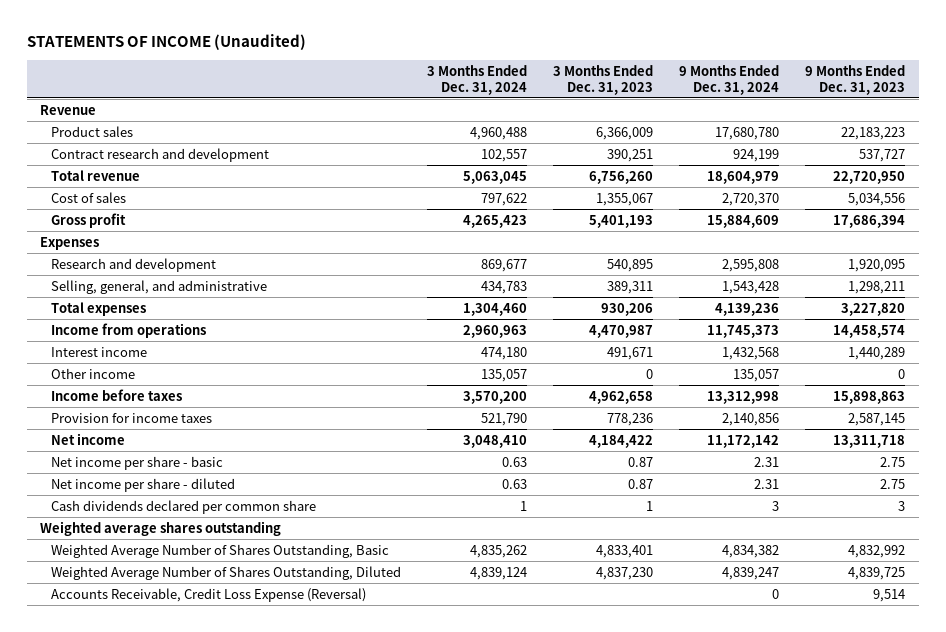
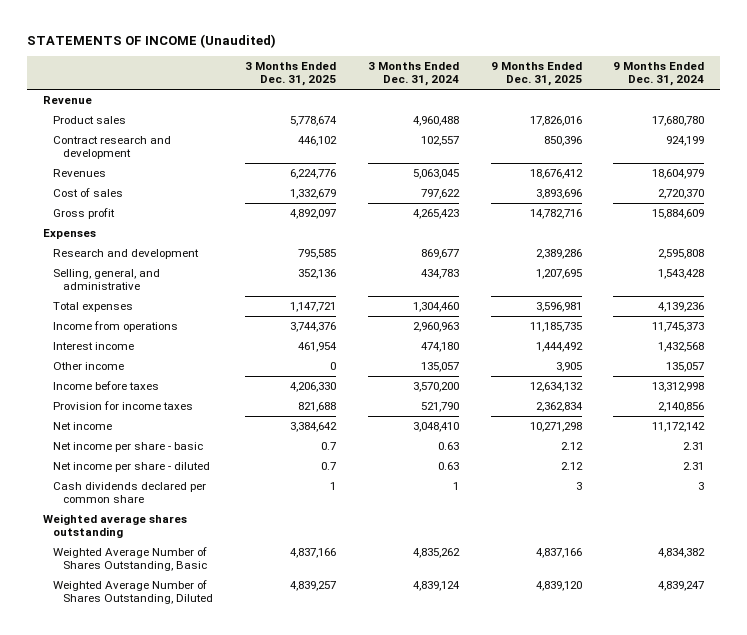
- | 3 Months Ended Dec. 31, 2024 | 3 Months Ended Dec. 31, 2023 | 9 Months Ended Dec. 31, 2024 | 9 Months Ended Dec. 31, 2023
+ | 3 Months Ended Dec. 31, 2025 | 3 Months Ended Dec. 31, 2024 | 9 Months Ended Dec. 31, 2025 | 9 Months Ended Dec. 31, 2024
- Total revenue | 5,063,045 | 6,756,260 | 18,604,979 | 22,720,950
+ Revenues | 6,224,776 | 5,063,045 | 18,676,412 | 18,604,979
- Accounts Receivable, Credit Loss Expense (Reversal) | | | 0 | 9,514

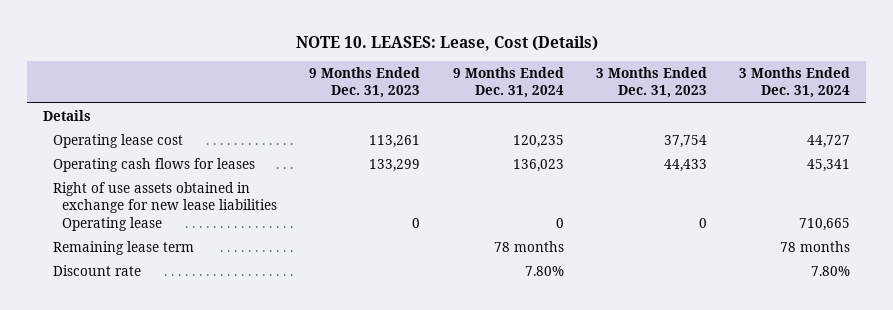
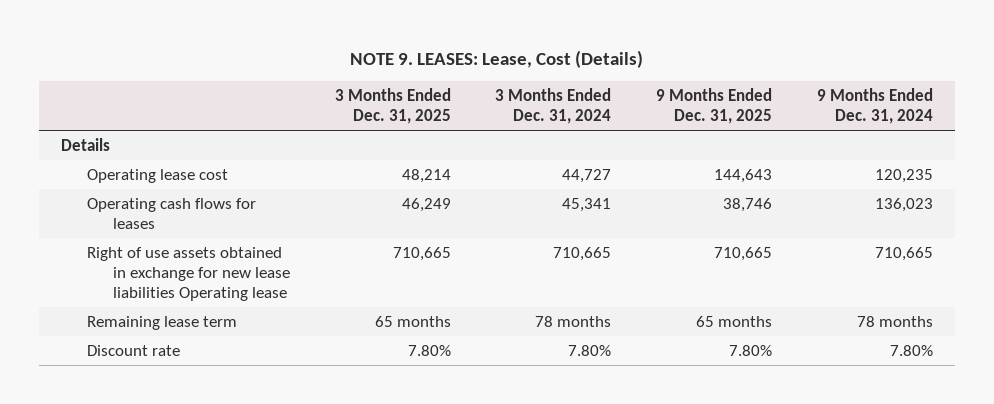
- NOTE 10. LEASES: Lease, Cost (Details)
+ NOTE 9. LEASES: Lease, Cost (Details)
- | 9 Months Ended Dec. 31, 2023 | 9 Months Ended Dec. 31, 2024 | 3 Months Ended Dec. 31, 2023 | 3 Months Ended Dec. 31, 2024
+ | 3 Months Ended Dec. 31, 2025 | 3 Months Ended Dec. 31, 2024 | 9 Months Ended Dec. 31, 2025 | 9 Months Ended Dec. 31, 2024
- Right of use assets obtained in exchange for new lease liabilities Operating lease | 0 | 0 | 0 | 710,665
+ Right of use assets obtained in exchange for new lease liabilities Operating lease | 710,665 | 710,665 | 710,665 | 710,665

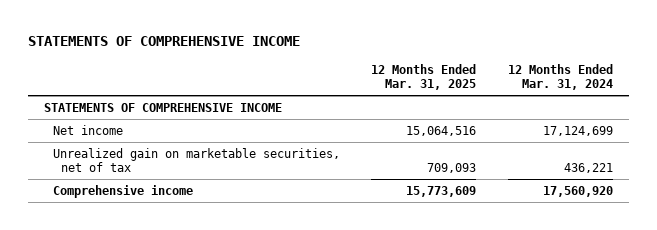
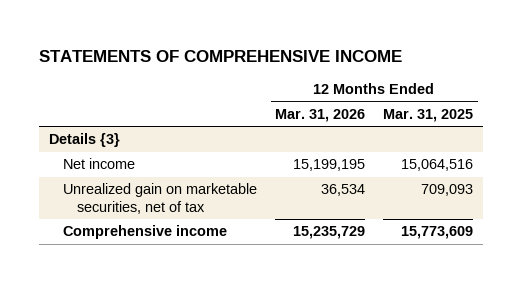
- | 12 Months Ended Mar. 31, 2025 | 12 Months Ended Mar. 31, 2024
+ | 12 Months Ended Mar. 31, 2026 | 12 Months Ended Mar. 31, 2025
- STATEMENTS OF COMPREHENSIVE INCOME
+ Details {3}

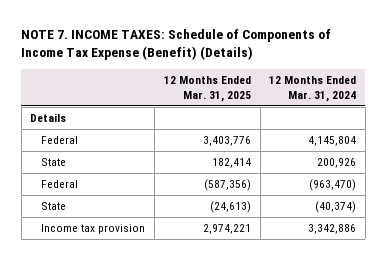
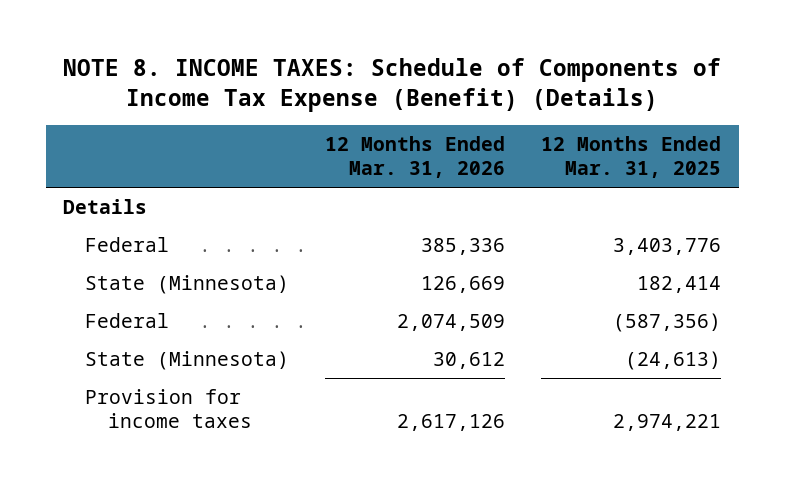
- NOTE 7. INCOME TAXES: Schedule of Components of Income Tax Expense (Benefit) (Details)
+ NOTE 8. INCOME TAXES: Schedule of Components of Income Tax Expense (Benefit) (Details)
- | 12 Months Ended Mar. 31, 2025 | 12 Months Ended Mar. 31, 2024
+ | 12 Months Ended Mar. 31, 2026 | 12 Months Ended Mar. 31, 2025
- State | 182,414 | 200,926
+ State (Minnesota) | 126,669 | 182,414
- State | (24,613) | (40,374)
- Income tax provision | 2,974,221 | 3,342,886
+ State (Minnesota) | 30,612 | (24,613)
+ Provision for income taxes | 2,617,126 | 2,974,221

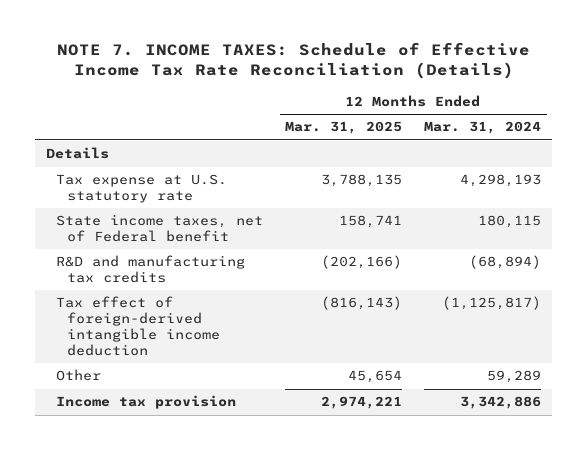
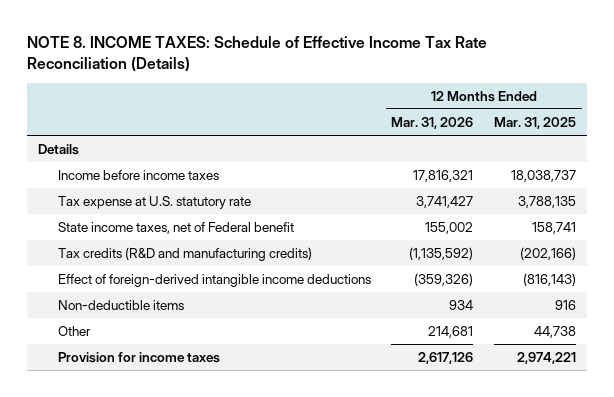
- NOTE 7. INCOME TAXES: Schedule of Effective Income Tax Rate Reconciliation (Details)
+ NOTE 8. INCOME TAXES: Schedule of Effective Income Tax Rate Reconciliation (Details)
- | 12 Months Ended Mar. 31, 2025 | 12 Months Ended Mar. 31, 2024
+ | 12 Months Ended Mar. 31, 2026 | 12 Months Ended Mar. 31, 2025
+ Income before income taxes | 17,816,321 | 18,038,737
- R&D and manufacturing tax credits | (202,166) | (68,894)
- Tax effect of foreign-derived intangible income deduction | (816,143) | (1,125,817)
- Other | 45,654 | 59,289
- Income tax provision | 2,974,221 | 3,342,886
+ Tax credits (R&D and manufacturing credits) | (1,135,592) | (202,166)
+ Effect of foreign-derived intangible income deductions | (359,326) | (816,143)
+ Non-deductible items | 934 | 916
+ Other | 214,681 | 44,738
+ Provision for income taxes | 2,617,126 | 2,974,221

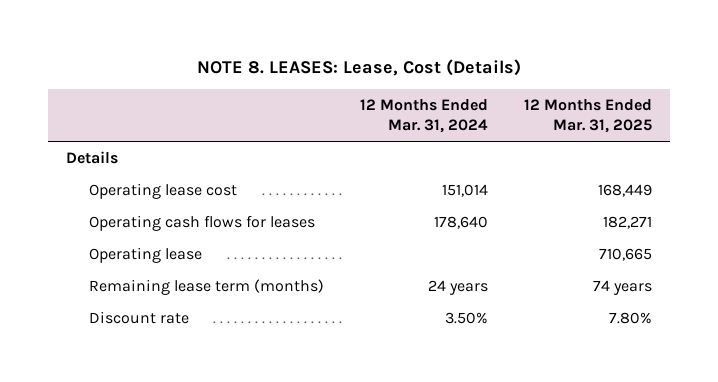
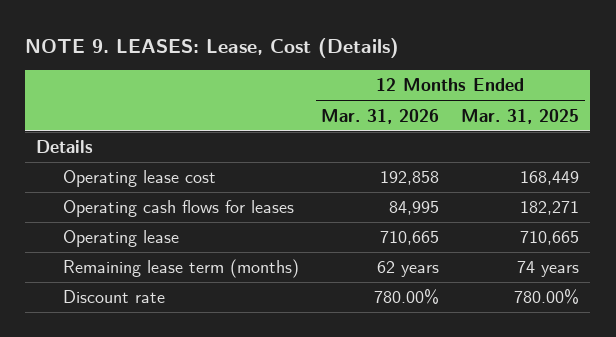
- NOTE 8. LEASES: Lease, Cost (Details)
+ NOTE 9. LEASES: Lease, Cost (Details)
- | 12 Months Ended Mar. 31, 2024 | 12 Months Ended Mar. 31, 2025
+ | 12 Months Ended Mar. 31, 2026 | 12 Months Ended Mar. 31, 2025
- Discount rate | 3.50% | 7.80%
+ Discount rate | 780.00% | 780.00%

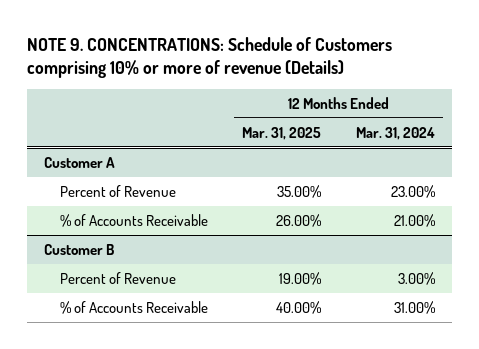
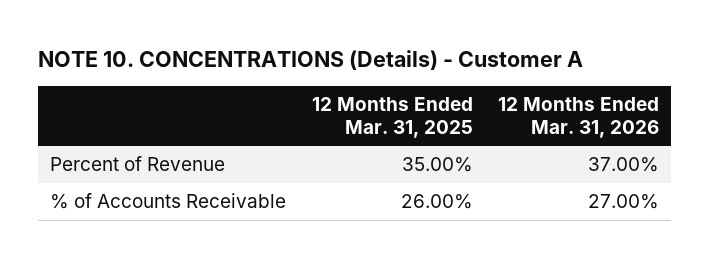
- NOTE 9. CONCENTRATIONS: Schedule of Customers comprising 10% or more of revenue (Details)
+ NOTE 10. CONCENTRATIONS (Details) - Customer A
- | 12 Months Ended Mar. 31, 2025 | 12 Months Ended Mar. 31, 2024
+ | 12 Months Ended Mar. 31, 2025 | 12 Months Ended Mar. 31, 2026
- Customer A
- Customer B
- Percent of Revenue | 19.00% | 3.00%
- % of Accounts Receivable | 40.00% | 31.00%

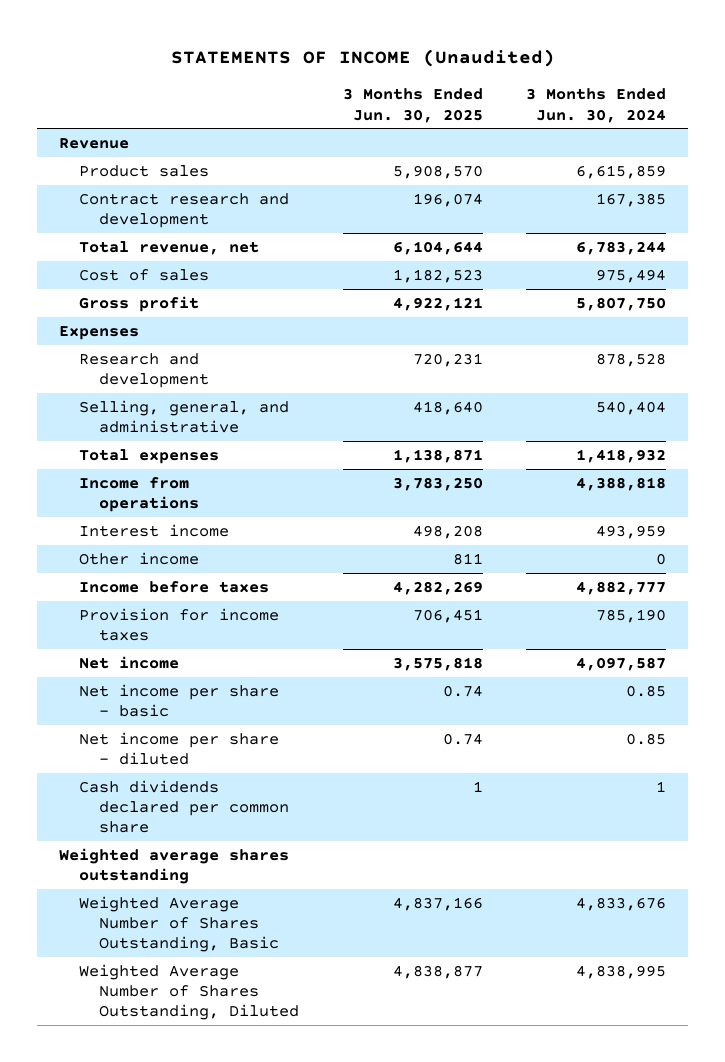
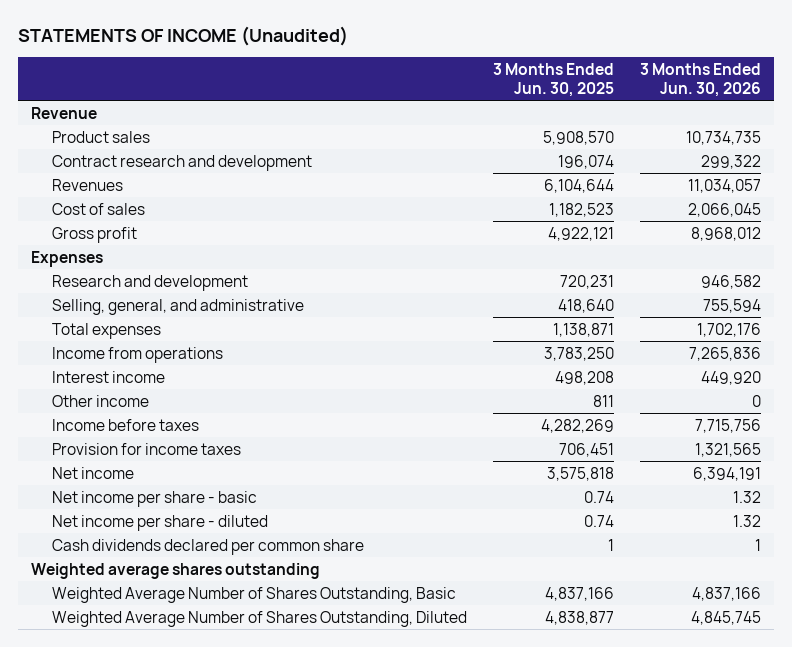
- | 3 Months Ended Jun. 30, 2025 | 3 Months Ended Jun. 30, 2024
+ | 3 Months Ended Jun. 30, 2025 | 3 Months Ended Jun. 30, 2026
- Total revenue, net | 6,104,644 | 6,783,244
+ Revenues | 6,104,644 | 11,034,057

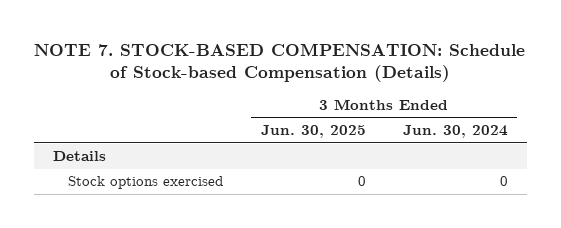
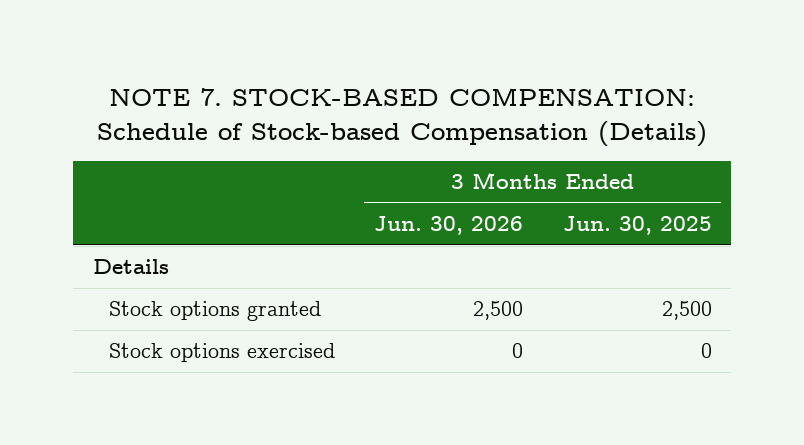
- | 3 Months Ended Jun. 30, 2025 | 3 Months Ended Jun. 30, 2024
+ | 3 Months Ended Jun. 30, 2026 | 3 Months Ended Jun. 30, 2025
+ Stock options granted | 2,500 | 2,500

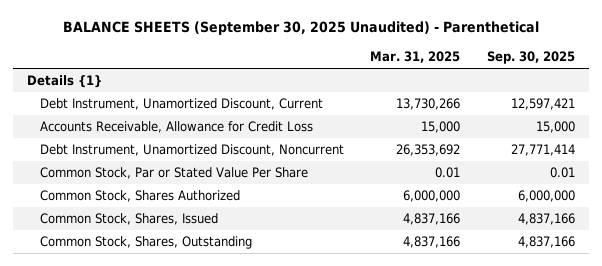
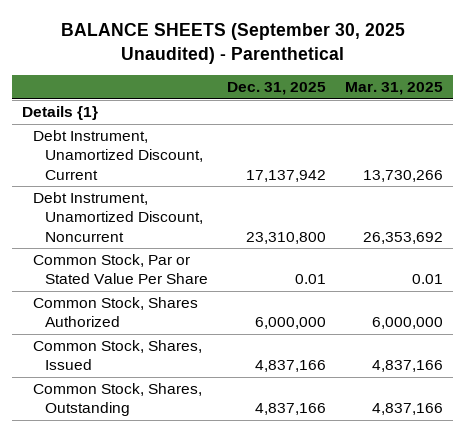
- | Mar. 31, 2025 | Sep. 30, 2025
+ | Dec. 31, 2025 | Mar. 31, 2025
- Accounts Receivable, Allowance for Credit Loss | 15,000 | 15,000

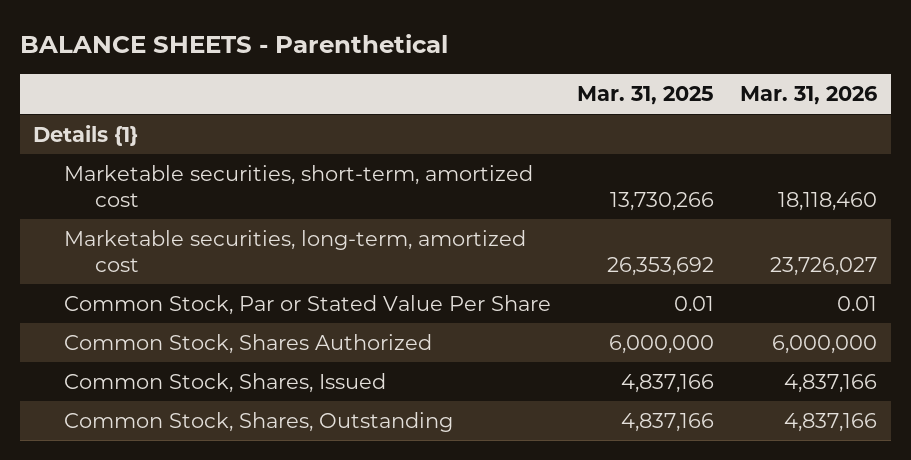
- BALANCE SHEETS (September 30, 2025 Unaudited) - Parenthetical
+ BALANCE SHEETS - Parenthetical
- | Dec. 31, 2025 | Mar. 31, 2025
+ | Mar. 31, 2025 | Mar. 31, 2026
- Debt Instrument, Unamortized Discount, Current | 17,137,942 | 13,730,266
- Debt Instrument, Unamortized Discount, Noncurrent | 23,310,800 | 26,353,692
+ Marketable securities, short-term, amortized cost | 13,730,266 | 18,118,460
+ Marketable securities, long-term, amortized cost | 26,353,692 | 23,726,027

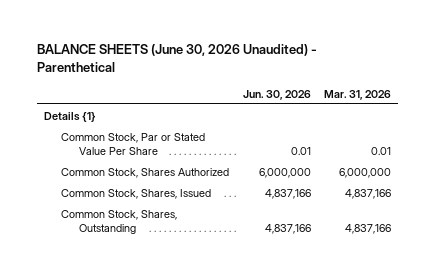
- BALANCE SHEETS - Parenthetical
+ BALANCE SHEETS (June 30, 2026 Unaudited) - Parenthetical
- | Mar. 31, 2025 | Mar. 31, 2026
+ | Jun. 30, 2026 | Mar. 31, 2026
- Marketable securities, short-term, amortized cost | 13,730,266 | 18,118,460
- Marketable securities, long-term, amortized cost | 26,353,692 | 23,726,027

